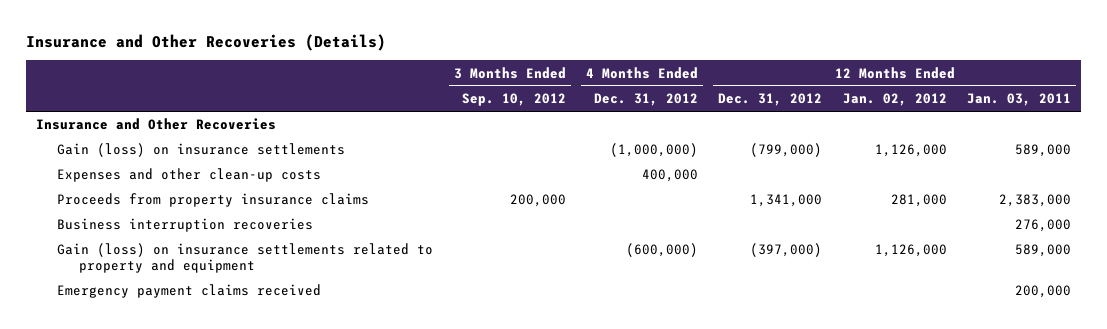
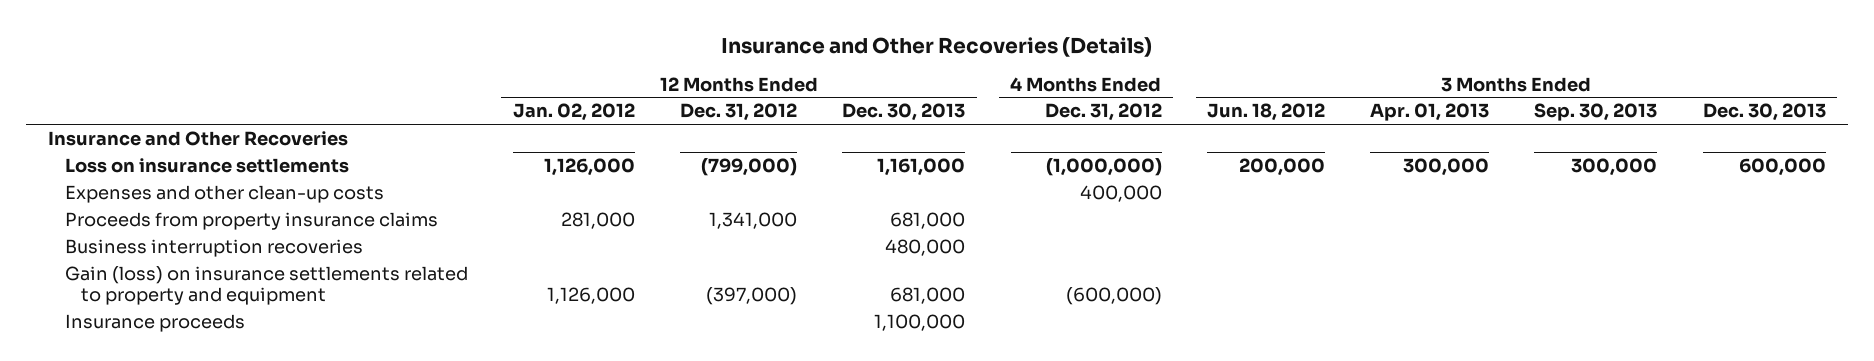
- | 3 Months Ended Sep. 10, 2012 | 4 Months Ended Dec. 31, 2012 | 12 Months Ended Dec. 31, 2012 | 12 Months Ended Jan. 02, 2012 | 12 Months Ended Jan. 03, 2011
+ | 12 Months Ended Jan. 02, 2012 | 12 Months Ended Dec. 31, 2012 | 12 Months Ended Dec. 30, 2013 | 4 Months Ended Dec. 31, 2012 | 3 Months Ended Jun. 18, 2012 | 3 Months Ended Apr. 01, 2013 | 3 Months Ended Sep. 30, 2013 | 3 Months Ended Dec. 30, 2013
- Gain (loss) on insurance settlements | | (1,000,000) | (799,000) | 1,126,000 | 589,000
+ Loss on insurance settlements | 1,126,000 | (799,000) | 1,161,000 | (1,000,000) | 200,000 | 300,000 | 300,000 | 600,000
- Emergency payment claims received | | | | | 200,000
+ Insurance proceeds | | | 1,100,000 | | | | |

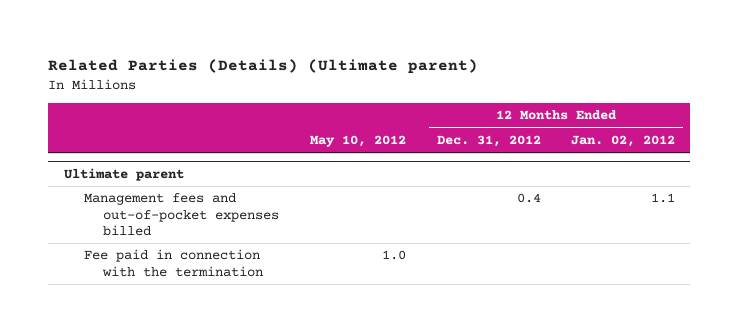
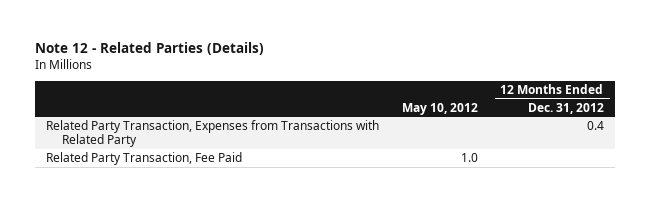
- Related Parties (Details) (Ultimate parent)
+ Note 12 - Related Parties (Details)
- | May 10, 2012 | 12 Months Ended Dec. 31, 2012 | 12 Months Ended Jan. 02, 2012
+ | May 10, 2012 | 12 Months Ended Dec. 31, 2012
- Ultimate parent
- Management fees and out-of-pocket expenses billed | | 0.4 | 1.1
- Fee paid in connection with the termination | 1.0 | |
+ Related Party Transaction, Expenses from Transactions with Related Party | | 0.4
+ Related Party Transaction, Fee Paid | 1.0 |

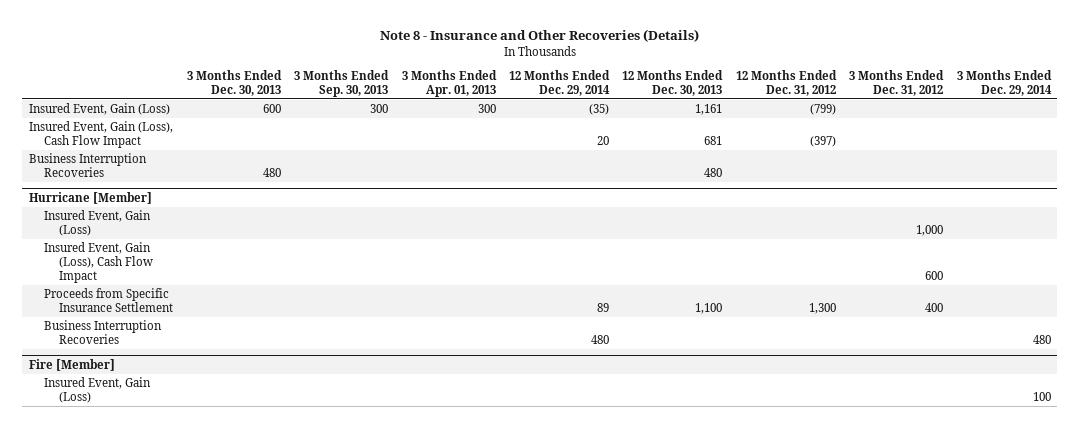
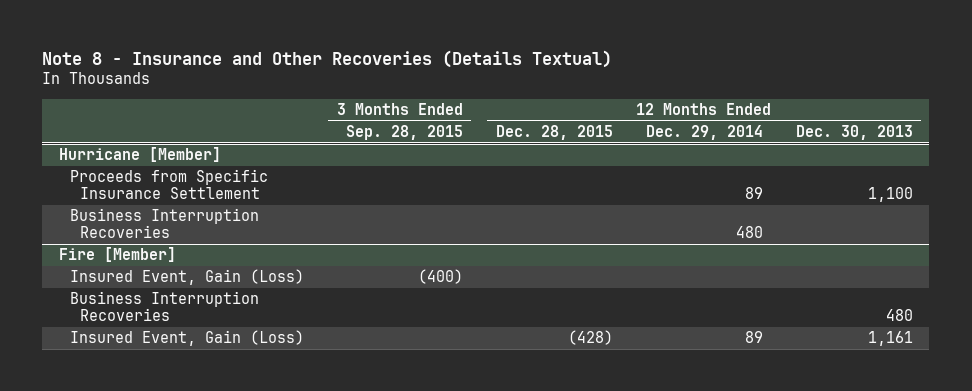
- Note 8 - Insurance and Other Recoveries (Details)
+ Note 8 - Insurance and Other Recoveries (Details Textual)
- | 3 Months Ended Dec. 30, 2013 | 3 Months Ended Sep. 30, 2013 | 3 Months Ended Apr. 01, 2013 | 12 Months Ended Dec. 29, 2014 | 12 Months Ended Dec. 30, 2013 | 12 Months Ended Dec. 31, 2012 | 3 Months Ended Dec. 31, 2012 | 3 Months Ended Dec. 29, 2014
+ | 3 Months Ended Sep. 28, 2015 | 12 Months Ended Dec. 28, 2015 | 12 Months Ended Dec. 29, 2014 | 12 Months Ended Dec. 30, 2013
- Insured Event, Gain (Loss) | 600 | 300 | 300 | (35) | 1,161 | (799) | |
- Insured Event, Gain (Loss), Cash Flow Impact | | | | 20 | 681 | (397) | |
- Business Interruption Recoveries | 480 | | | | 480 | | |
@ Hurricane [Member]
- Insured Event, Gain (Loss) | | | | | | | 1,000 |
- Insured Event, Gain (Loss), Cash Flow Impact | | | | | | | 600 |
@ Fire [Member]
+ Business Interruption Recoveries | | | | 480
+ Insured Event, Gain (Loss) | | (428) | 89 | 1,161

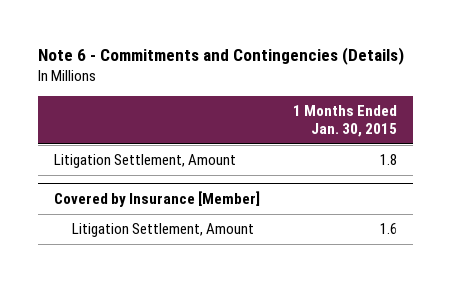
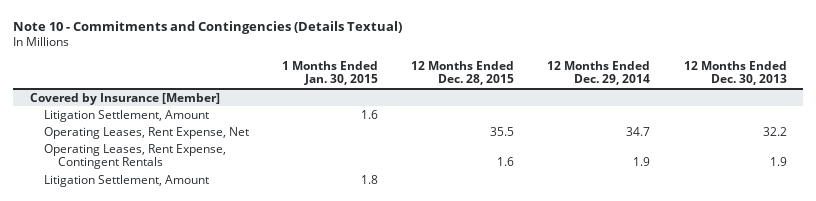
- Note 6 - Commitments and Contingencies (Details)
+ Note 10 - Commitments and Contingencies (Details Textual)
- | 1 Months Ended Jan. 30, 2015
+ | 1 Months Ended Jan. 30, 2015 | 12 Months Ended Dec. 28, 2015 | 12 Months Ended Dec. 29, 2014 | 12 Months Ended Dec. 30, 2013
- Litigation Settlement, Amount | 1.8
@ Covered by Insurance [Member]
+ Operating Leases, Rent Expense, Net | | 35.5 | 34.7 | 32.2
+ Operating Leases, Rent Expense, Contingent Rentals | | 1.6 | 1.9 | 1.9
+ Litigation Settlement, Amount | 1.8 | | |

